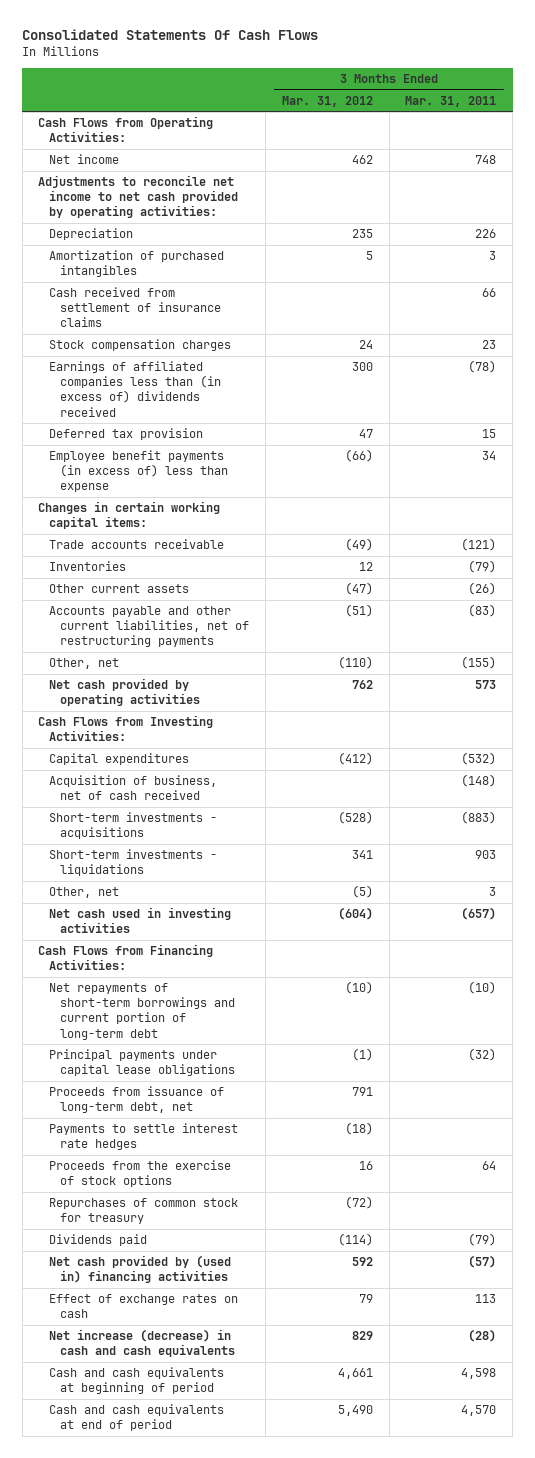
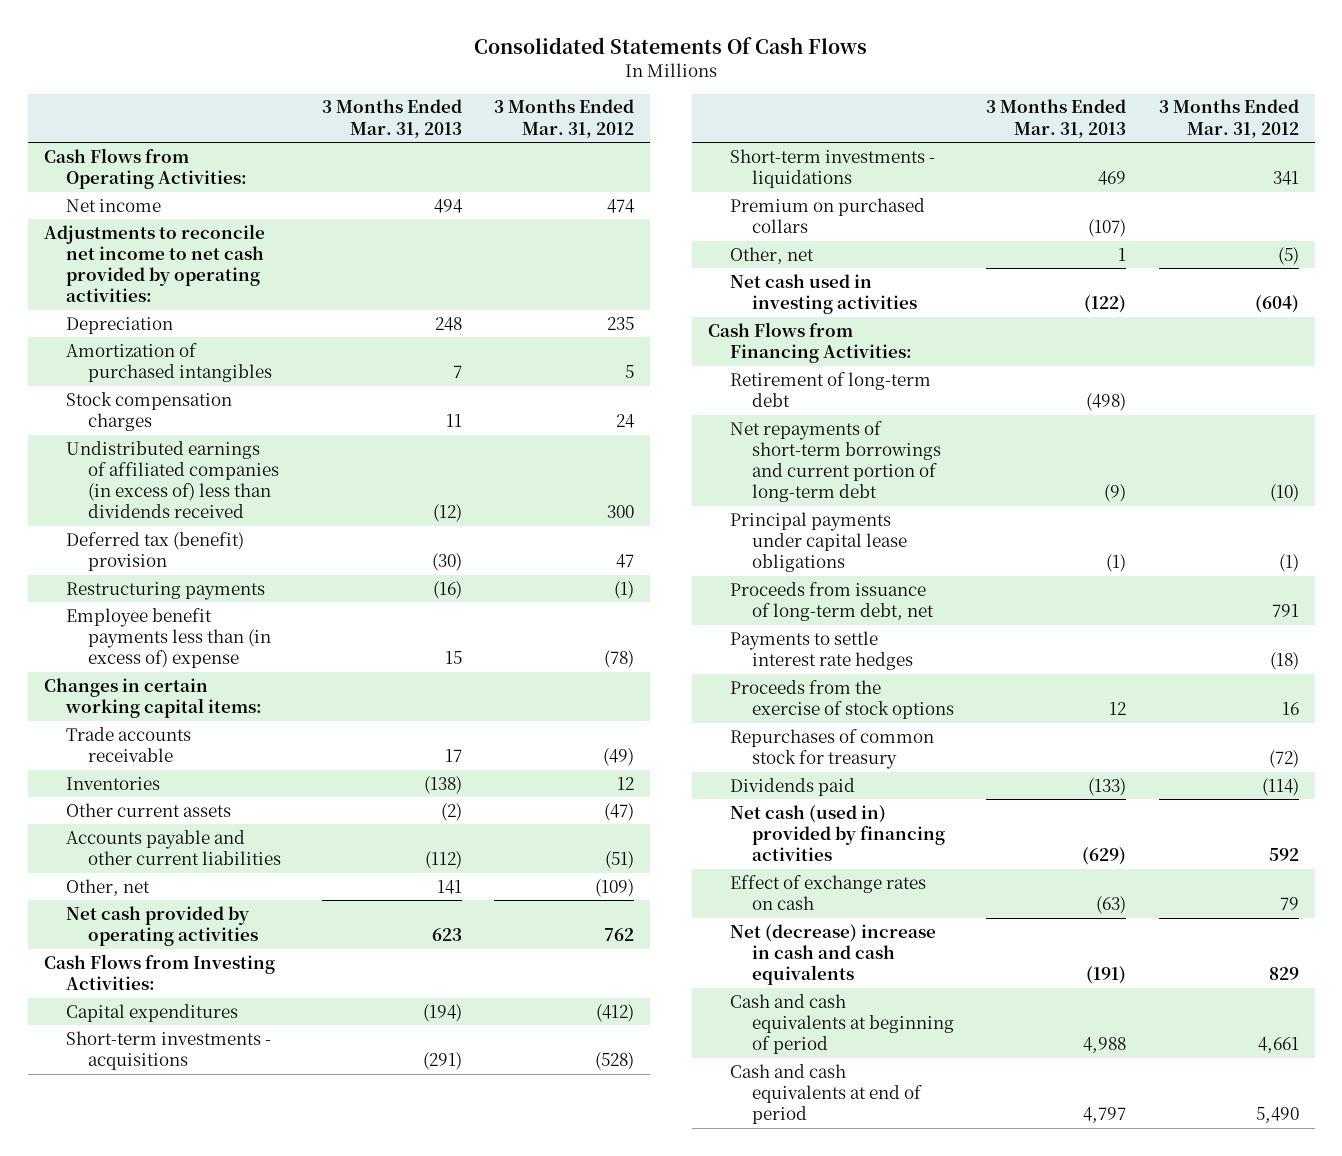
- | 3 Months Ended Mar. 31, 2012 | 3 Months Ended Mar. 31, 2011
+ | 3 Months Ended Mar. 31, 2013 | 3 Months Ended Mar. 31, 2012
- Net income | 462 | 748
+ Net income | 494 | 474
- Cash received from settlement of insurance claims | | 66
- Earnings of affiliated companies less than (in excess of) dividends received | 300 | (78)
- Deferred tax provision | 47 | 15
- Employee benefit payments (in excess of) less than expense | (66) | 34
+ Undistributed earnings of affiliated companies (in excess of) less than dividends received | (12) | 300
+ Deferred tax (benefit) provision | (30) | 47
+ Restructuring payments | (16) | (1)
+ Employee benefit payments less than (in excess of) expense | 15 | (78)
- Accounts payable and other current liabilities, net of restructuring payments | (51) | (83)
- Other, net | (110) | (155)
+ Accounts payable and other current liabilities | (112) | (51)
+ Other, net | 141 | (109)
- Acquisition of business, net of cash received | | (148)
+ Premium on purchased collars | (107) |
+ Retirement of long-term debt | (498) |
- Net cash provided by (used in) financing activities | 592 | (57)
+ Net cash (used in) provided by financing activities | (629) | 592
- Net increase (decrease) in cash and cash equivalents | 829 | (28)
+ Net (decrease) increase in cash and cash equivalents | (191) | 829

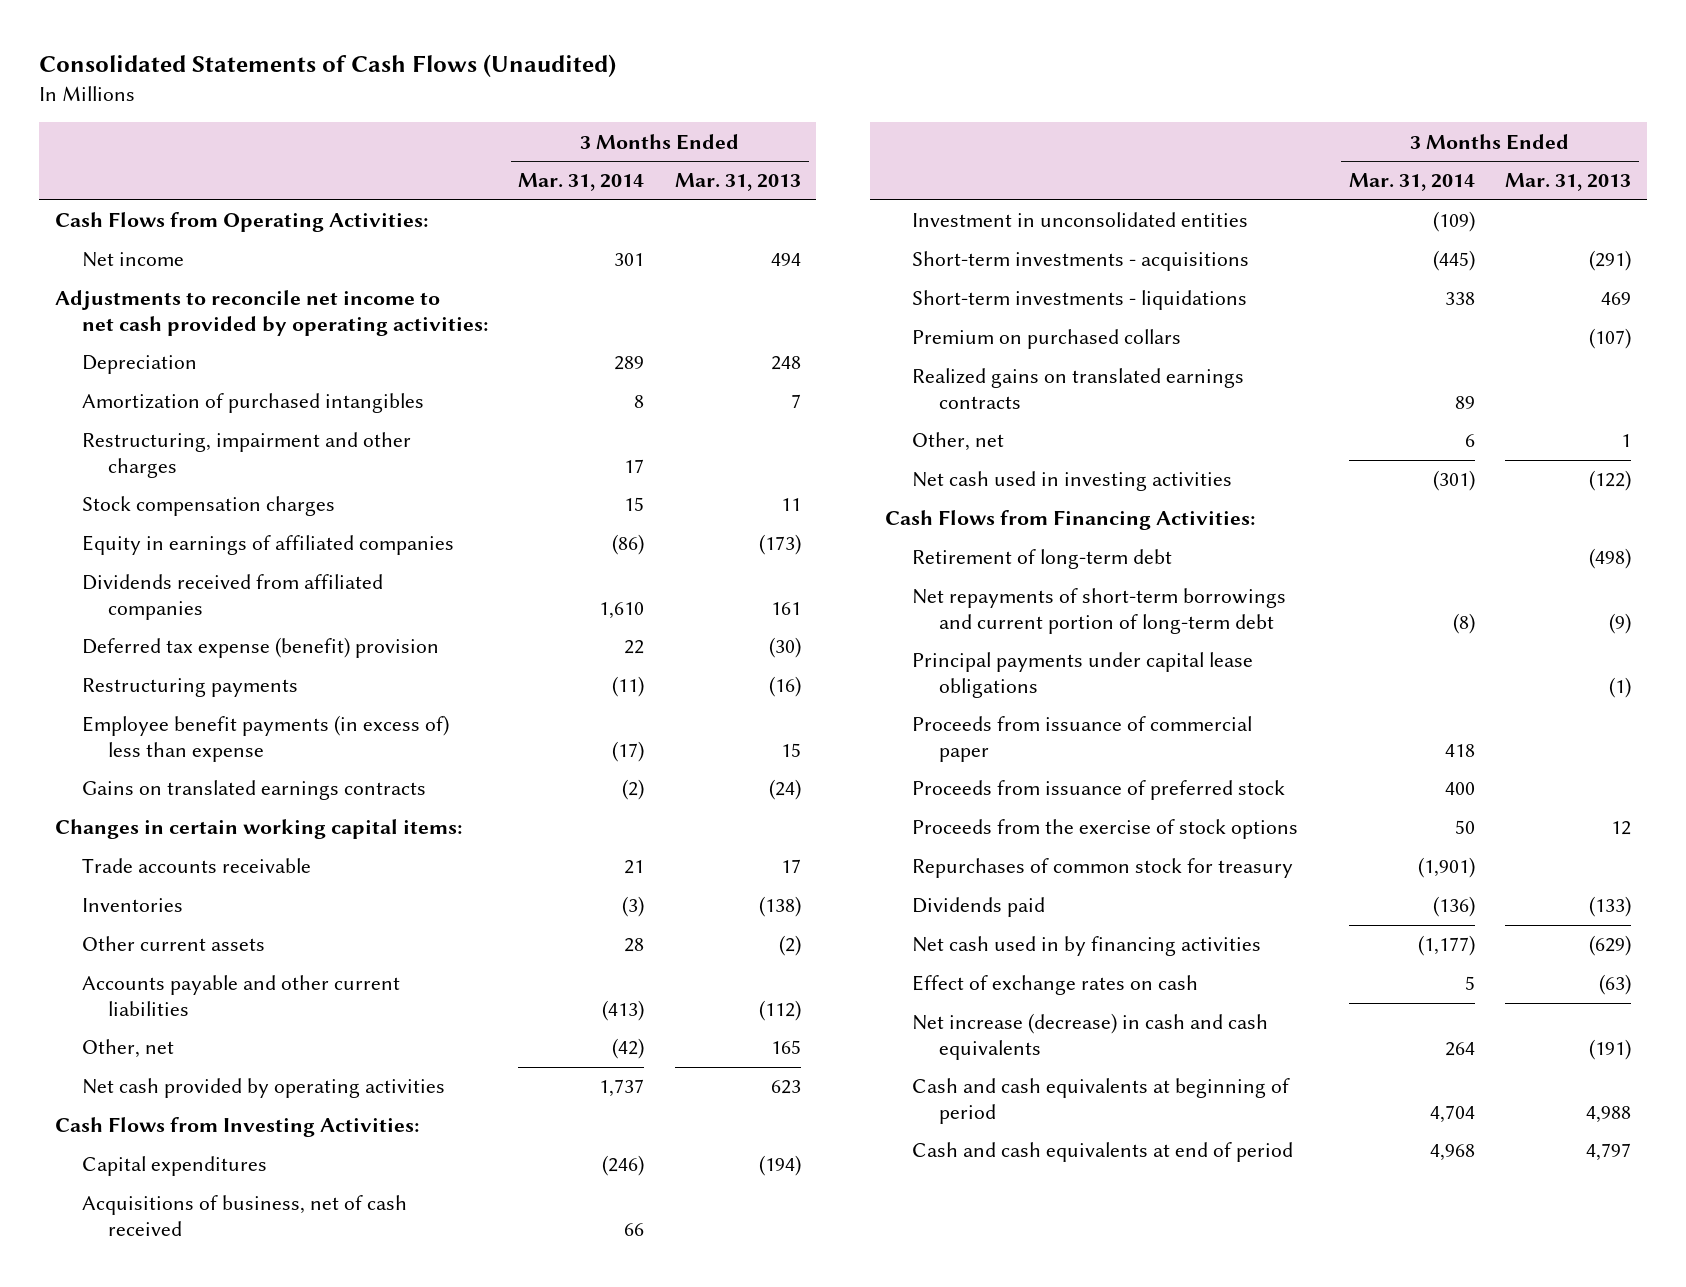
- Consolidated Statements Of Cash Flows
+ Consolidated Statements of Cash Flows (Unaudited)
- | 3 Months Ended Mar. 31, 2013 | 3 Months Ended Mar. 31, 2012
+ | 3 Months Ended Mar. 31, 2014 | 3 Months Ended Mar. 31, 2013
+ Restructuring, impairment and other charges | 17 |
- Undistributed earnings of affiliated companies (in excess of) less than dividends received | (12) | 300
- Deferred tax (benefit) provision | (30) | 47
+ Equity in earnings of affiliated companies | (86) | (173)
+ Dividends received from affiliated companies | 1,610 | 161
+ Deferred tax expense (benefit) provision | 22 | (30)
- Employee benefit payments less than (in excess of) expense | 15 | (78)
+ Employee benefit payments (in excess of) less than expense | (17) | 15
+ Gains on translated earnings contracts | (2) | (24)
- Other, net | 141 | (109)
+ Other, net | (42) | 165
+ Acquisitions of business, net of cash received | 66 |
+ Investment in unconsolidated entities | (109) |
+ Realized gains on translated earnings contracts | 89 |
- Proceeds from issuance of long-term debt, net | | 791
- Payments to settle interest rate hedges | | (18)
+ Proceeds from issuance of commercial paper | 418 |
+ Proceeds from issuance of preferred stock | 400 |
- Net cash (used in) provided by financing activities | (629) | 592
+ Net cash used in by financing activities | (1,177) | (629)
- Net (decrease) increase in cash and cash equivalents | (191) | 829
+ Net increase (decrease) in cash and cash equivalents | 264 | (191)

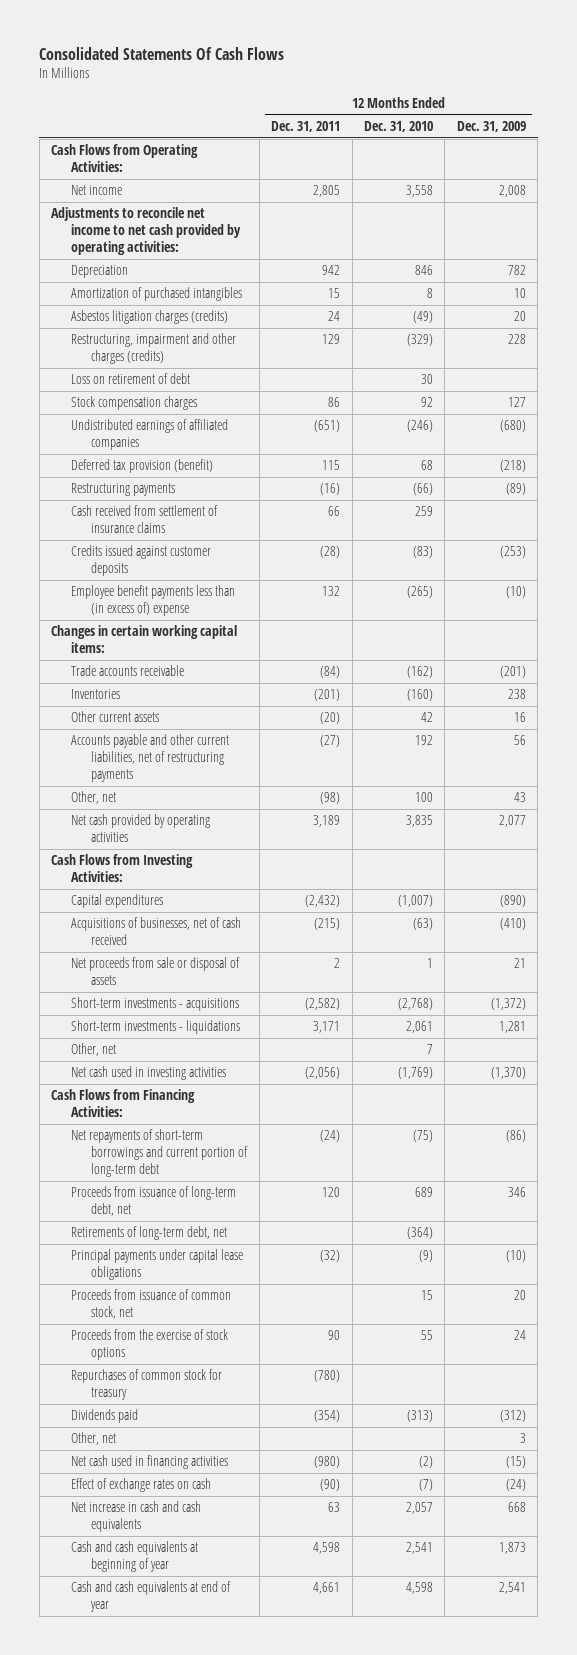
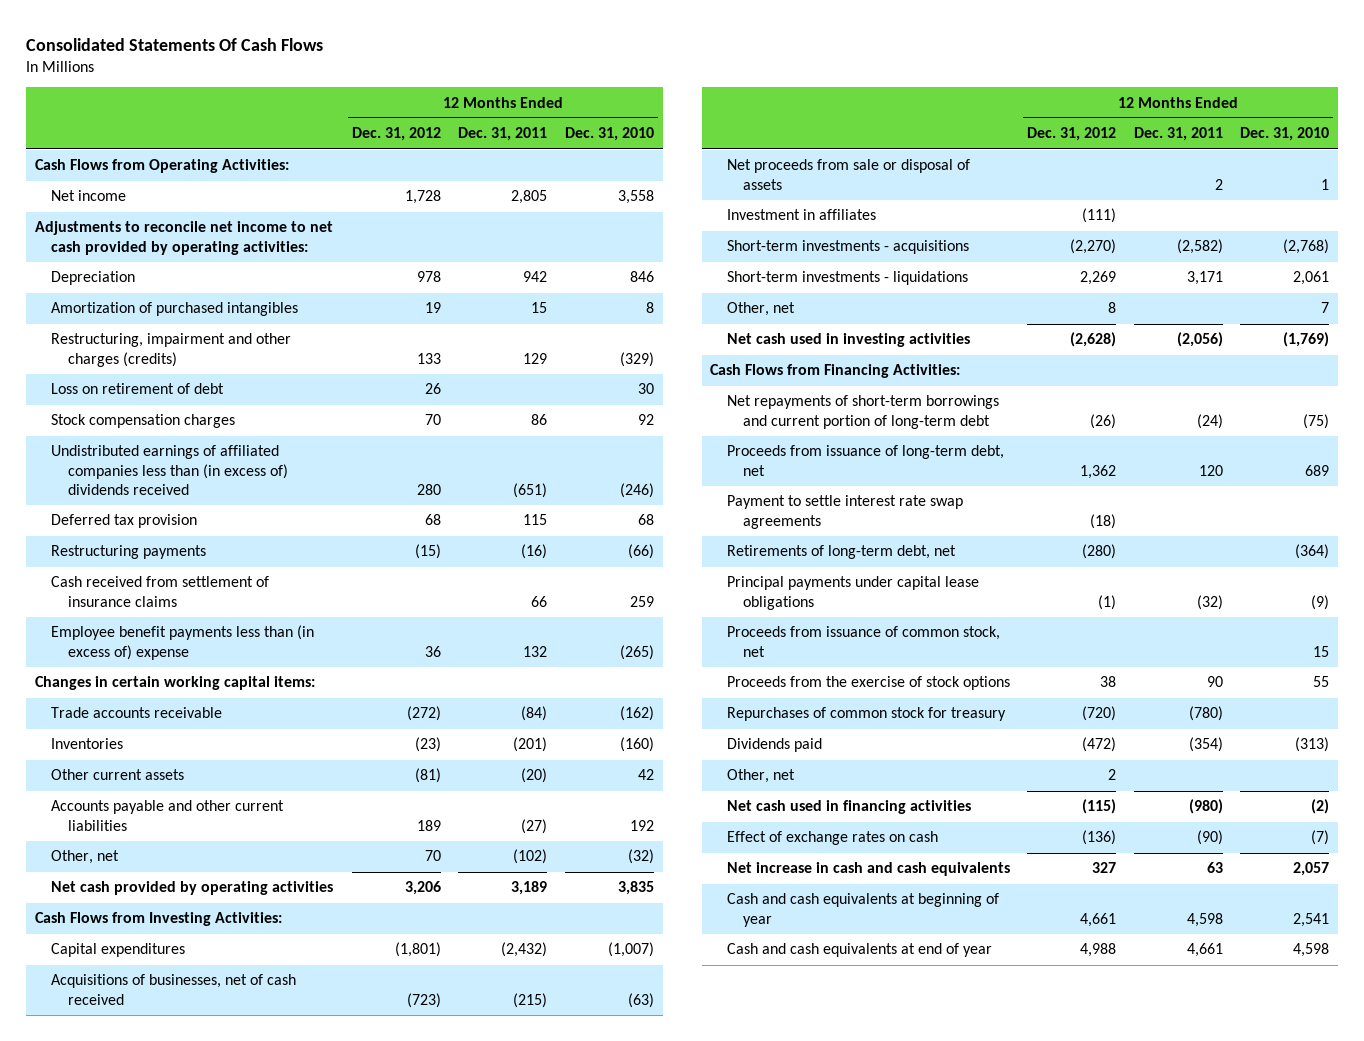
- | 12 Months Ended Dec. 31, 2011 | 12 Months Ended Dec. 31, 2010 | 12 Months Ended Dec. 31, 2009
+ | 12 Months Ended Dec. 31, 2012 | 12 Months Ended Dec. 31, 2011 | 12 Months Ended Dec. 31, 2010
- Asbestos litigation charges (credits) | 24 | (49) | 20
- Undistributed earnings of affiliated companies | (651) | (246) | (680)
- Deferred tax provision (benefit) | 115 | 68 | (218)
+ Undistributed earnings of affiliated companies less than (in excess of) dividends received | 280 | (651) | (246)
+ Deferred tax provision | 68 | 115 | 68
- Credits issued against customer deposits | (28) | (83) | (253)
- Accounts payable and other current liabilities, net of restructuring payments | (27) | 192 | 56
- Other, net | (98) | 100 | 43
+ Accounts payable and other current liabilities | 189 | (27) | 192
+ Other, net | 70 | (102) | (32)
+ Investment in affiliates | (111) | |
+ Payment to settle interest rate swap agreements | (18) | |

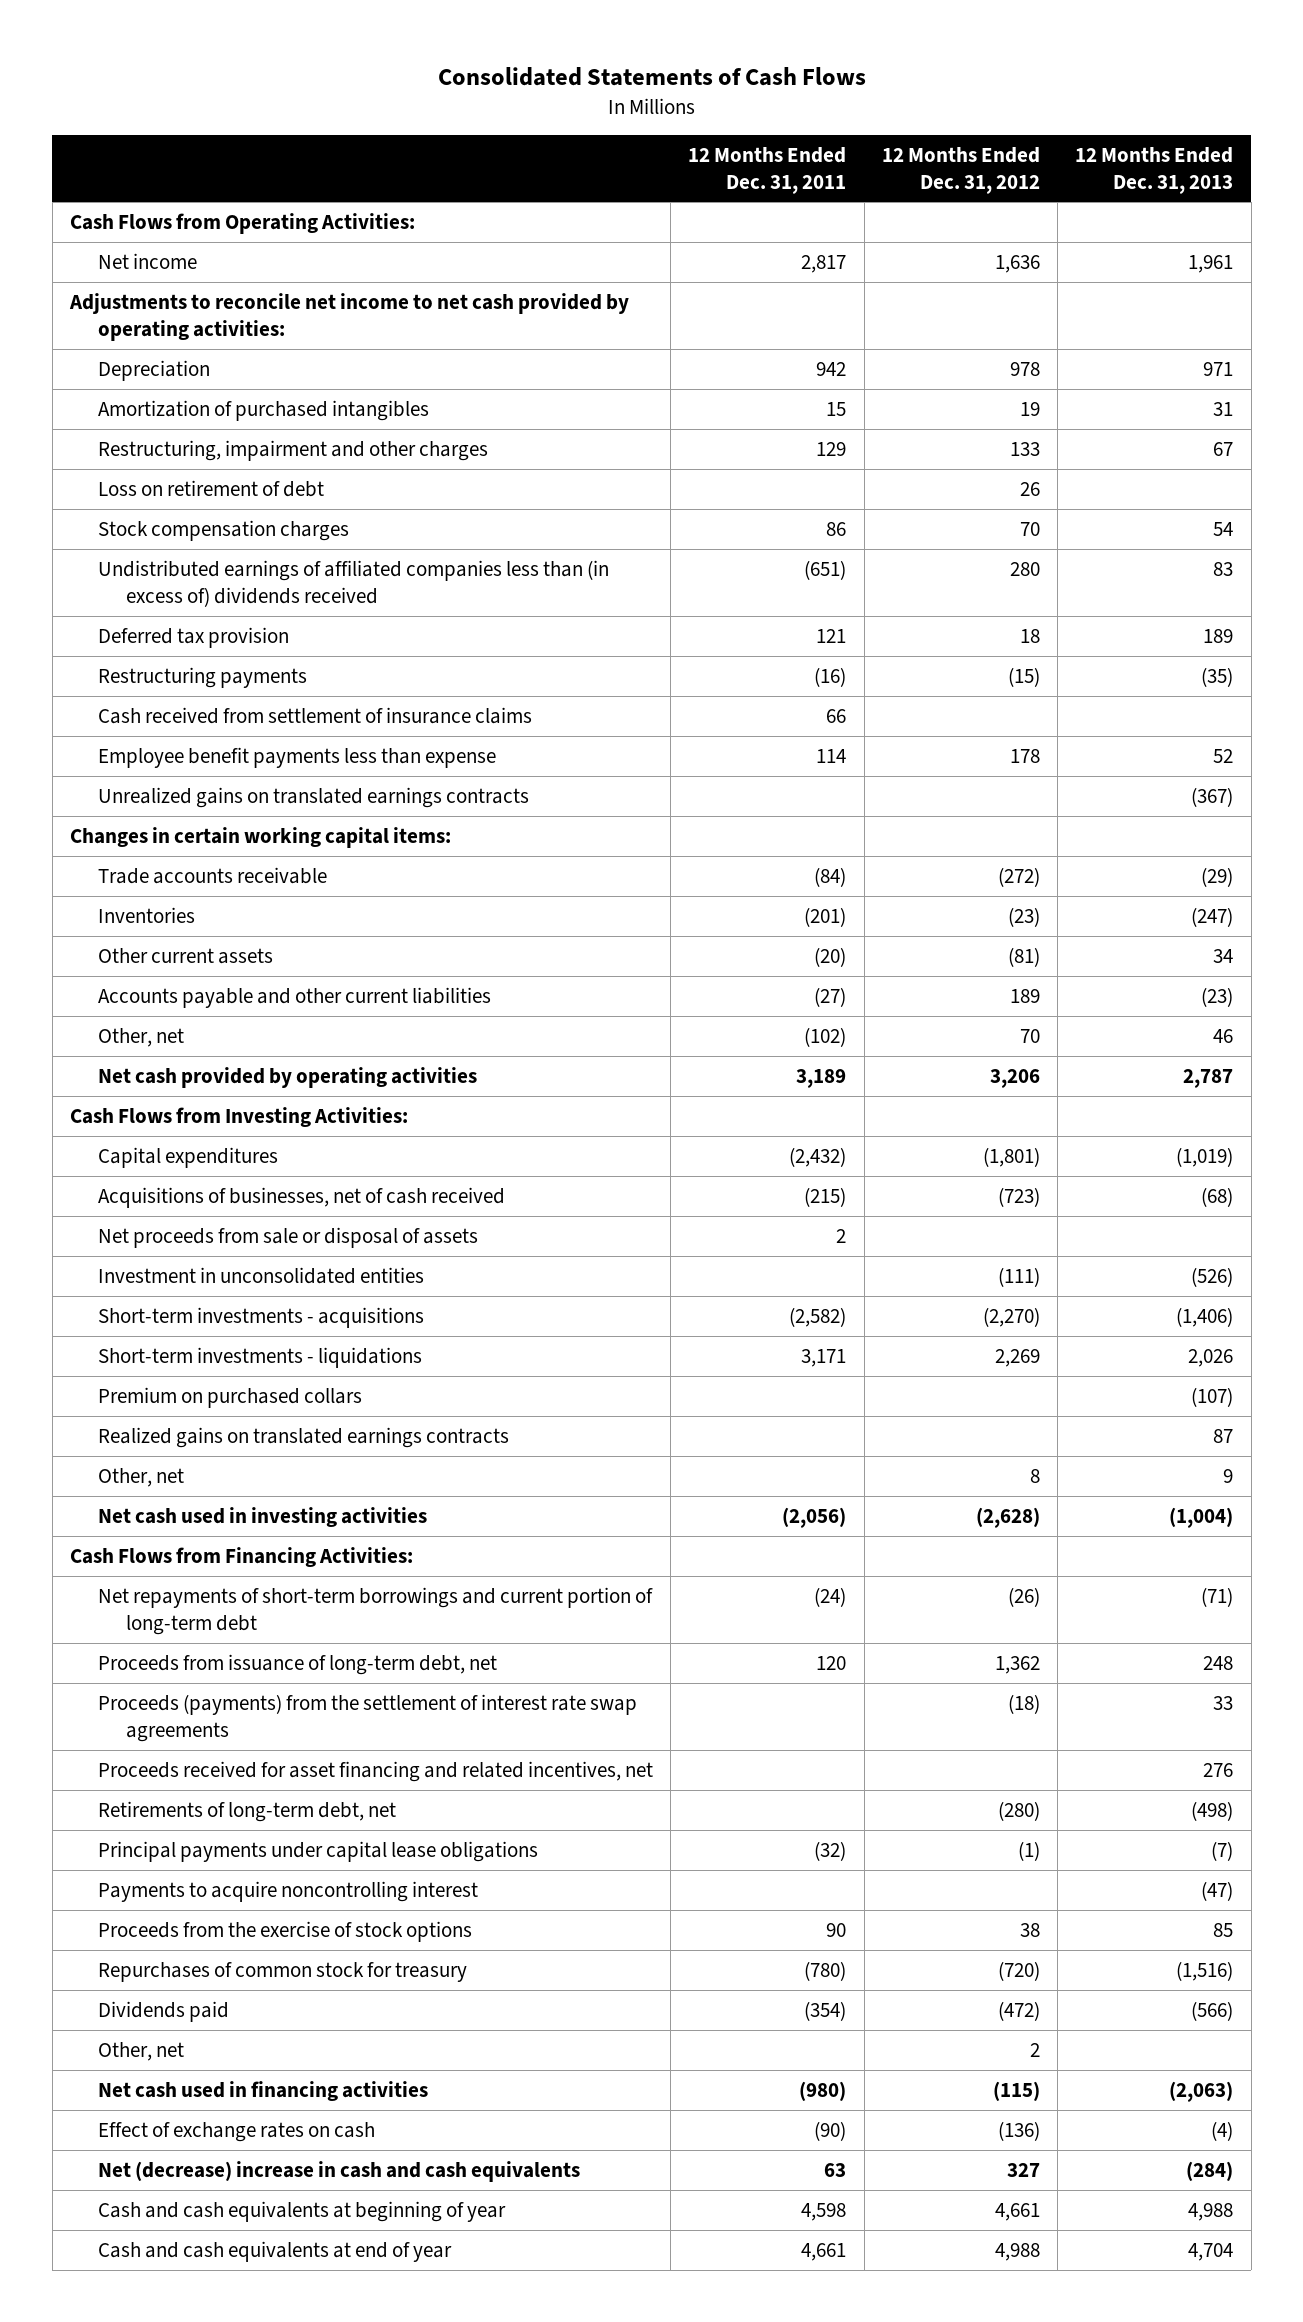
- Consolidated Statements Of Cash Flows
+ Consolidated Statements of Cash Flows
- | 12 Months Ended Dec. 31, 2012 | 12 Months Ended Dec. 31, 2011 | 12 Months Ended Dec. 31, 2010
+ | 12 Months Ended Dec. 31, 2011 | 12 Months Ended Dec. 31, 2012 | 12 Months Ended Dec. 31, 2013
- Net income | 1,728 | 2,805 | 3,558
+ Net income | 2,817 | 1,636 | 1,961
- Restructuring, impairment and other charges (credits) | 133 | 129 | (329)
+ Restructuring, impairment and other charges | 129 | 133 | 67
- Deferred tax provision | 68 | 115 | 68
+ Deferred tax provision | 121 | 18 | 189
- Employee benefit payments less than (in excess of) expense | 36 | 132 | (265)
+ Employee benefit payments less than expense | 114 | 178 | 52
+ Unrealized gains on translated earnings contracts | | | (367)
- Investment in affiliates | (111) | |
+ Investment in unconsolidated entities | | (111) | (526)
+ Premium on purchased collars | | | (107)
+ Realized gains on translated earnings contracts | | | 87
- Payment to settle interest rate swap agreements | (18) | |
+ Proceeds (payments) from the settlement of interest rate swap agreements | | (18) | 33
+ Proceeds received for asset financing and related incentives, net | | | 276
- Proceeds from issuance of common stock, net | | | 15
+ Payments to acquire noncontrolling interest | | | (47)
- Net increase in cash and cash equivalents | 327 | 63 | 2,057
+ Net (decrease) increase in cash and cash equivalents | 63 | 327 | (284)

